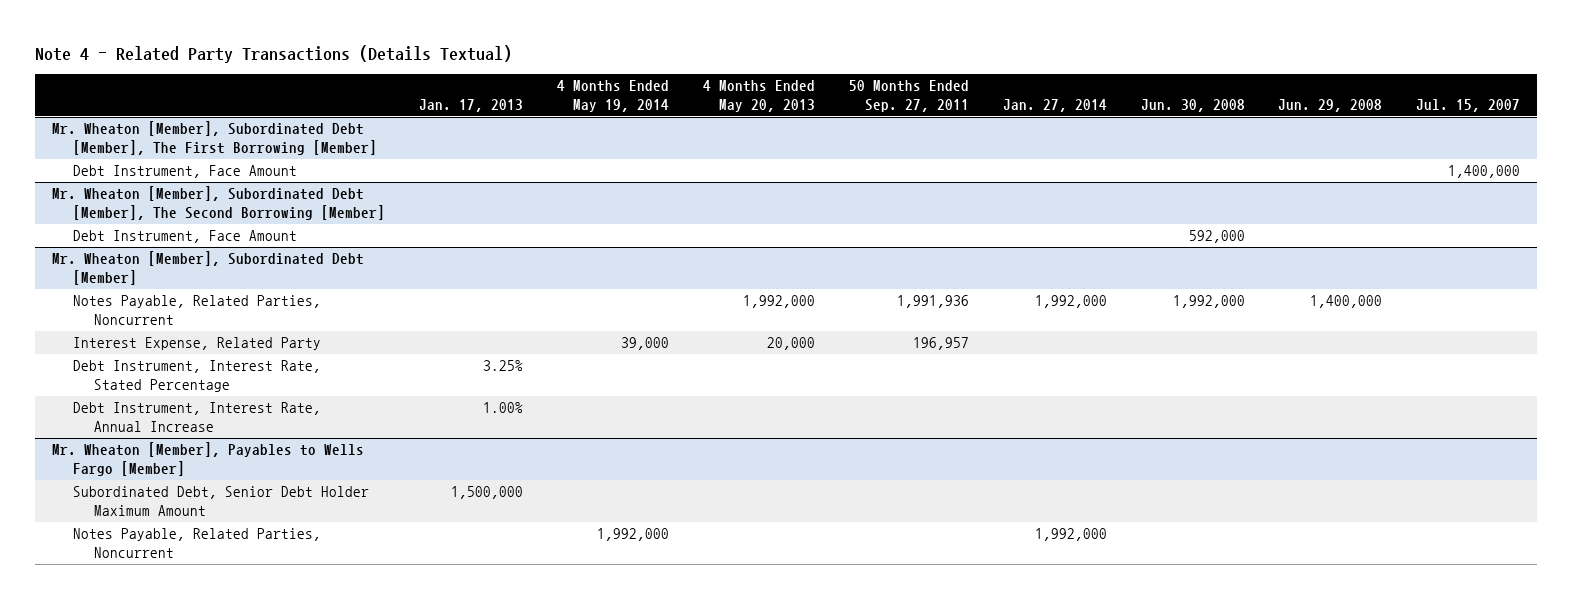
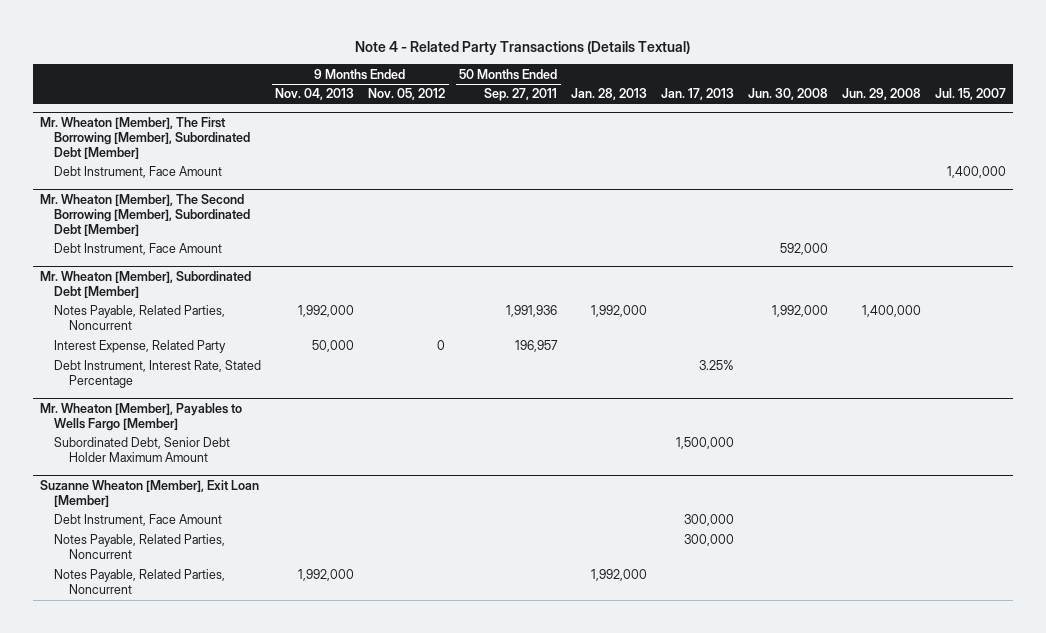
- | Jan. 17, 2013 | 4 Months Ended May 19, 2014 | 4 Months Ended May 20, 2013 | 50 Months Ended Sep. 27, 2011 | Jan. 27, 2014 | Jun. 30, 2008 | Jun. 29, 2008 | Jul. 15, 2007
+ | 9 Months Ended Nov. 04, 2013 | 9 Months Ended Nov. 05, 2012 | 50 Months Ended Sep. 27, 2011 | Jan. 28, 2013 | Jan. 17, 2013 | Jun. 30, 2008 | Jun. 29, 2008 | Jul. 15, 2007
- Mr. Wheaton [Member], Subordinated Debt [Member], The First Borrowing [Member]
+ Mr. Wheaton [Member], The First Borrowing [Member], Subordinated Debt [Member]
- Mr. Wheaton [Member], Subordinated Debt [Member], The Second Borrowing [Member]
+ Mr. Wheaton [Member], The Second Borrowing [Member], Subordinated Debt [Member]
@ Mr. Wheaton [Member], Subordinated Debt [Member]
- Debt Instrument, Interest Rate, Annual Increase | 1.00% | | | | | | |
@ Mr. Wheaton [Member], Payables to Wells Fargo [Member]
- Notes Payable, Related Parties, Noncurrent | | 1,992,000 | | | 1,992,000 | | |
+ Suzanne Wheaton [Member], Exit Loan [Member]
+ Debt Instrument, Face Amount | | | | | 300,000 | | |
+ Notes Payable, Related Parties, Noncurrent | | | | | 300,000 | | |
+ Notes Payable, Related Parties, Noncurrent | 1,992,000 | | | 1,992,000 | | | |

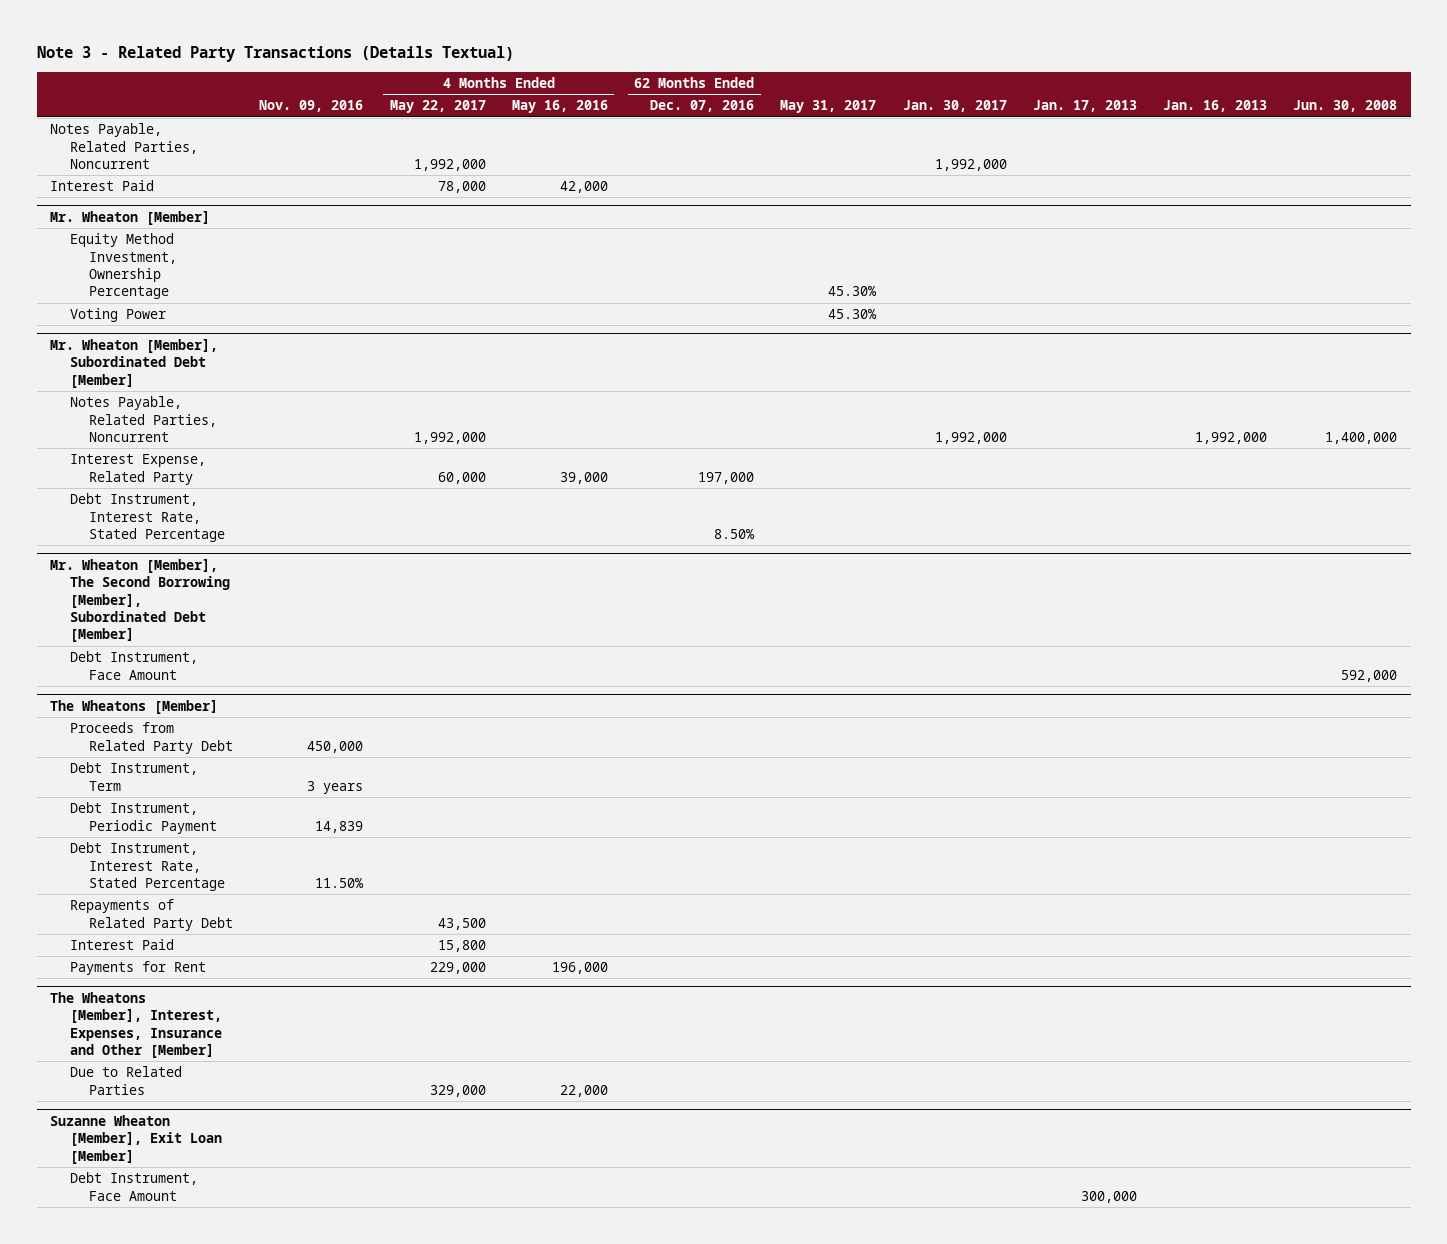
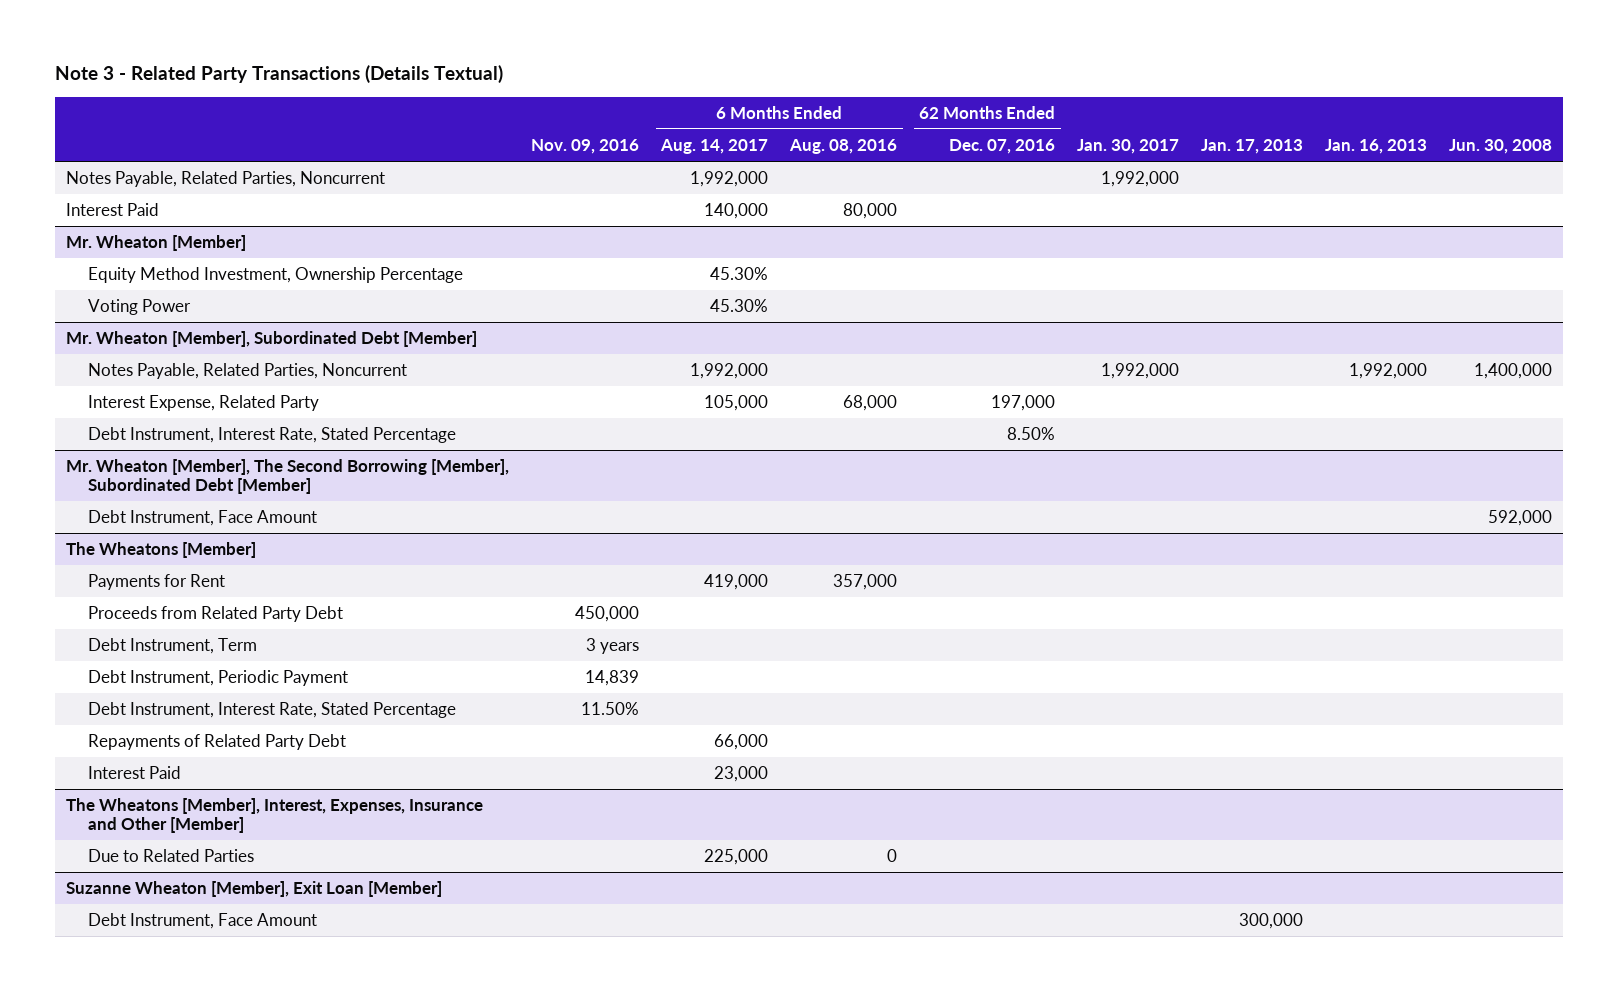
- | Nov. 09, 2016 | 4 Months Ended May 22, 2017 | 4 Months Ended May 16, 2016 | 62 Months Ended Dec. 07, 2016 | May 31, 2017 | Jan. 30, 2017 | Jan. 17, 2013 | Jan. 16, 2013 | Jun. 30, 2008
+ | Nov. 09, 2016 | 6 Months Ended Aug. 14, 2017 | 6 Months Ended Aug. 08, 2016 | 62 Months Ended Dec. 07, 2016 | Jan. 30, 2017 | Jan. 17, 2013 | Jan. 16, 2013 | Jun. 30, 2008
@ The Wheatons [Member]
moved up: Payments for Rent | | 419,000 | 357,000 | | | | |

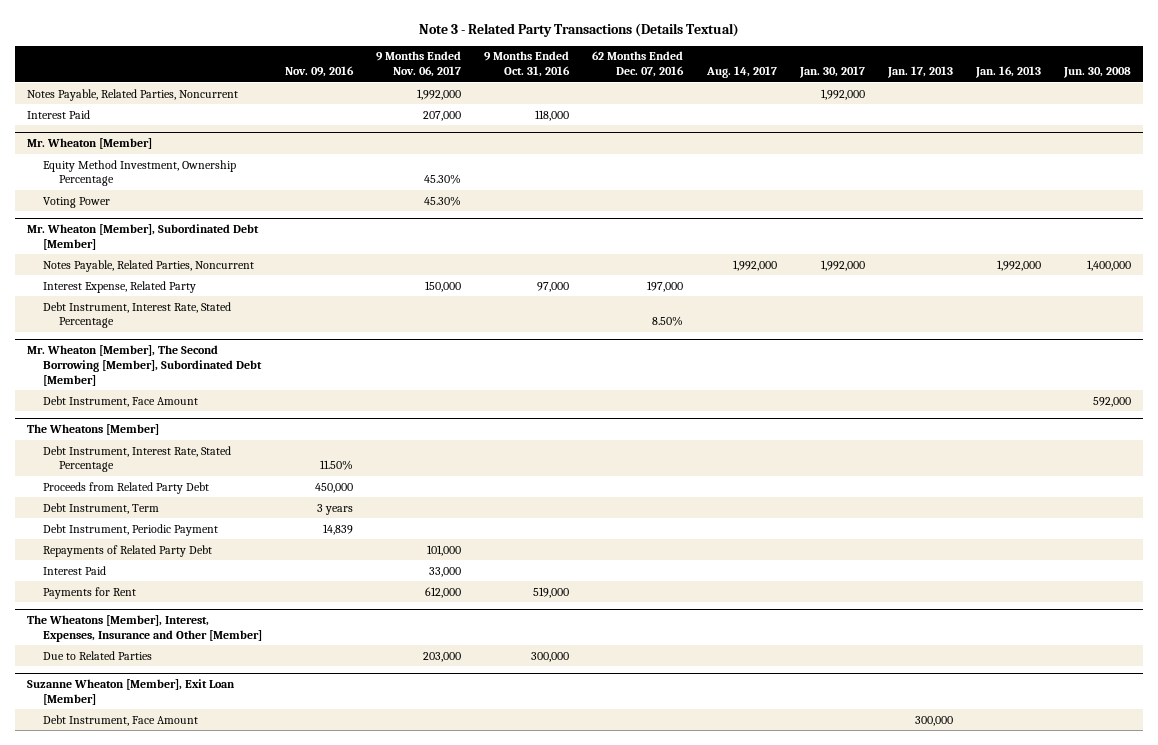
- | Nov. 09, 2016 | 6 Months Ended Aug. 14, 2017 | 6 Months Ended Aug. 08, 2016 | 62 Months Ended Dec. 07, 2016 | Jan. 30, 2017 | Jan. 17, 2013 | Jan. 16, 2013 | Jun. 30, 2008
+ | Nov. 09, 2016 | 9 Months Ended Nov. 06, 2017 | 9 Months Ended Oct. 31, 2016 | 62 Months Ended Dec. 07, 2016 | Aug. 14, 2017 | Jan. 30, 2017 | Jan. 17, 2013 | Jan. 16, 2013 | Jun. 30, 2008
@ The Wheatons [Member]
moved up: Debt Instrument, Interest Rate, Stated Percentage | 11.50% | | | | | | | |
moved down: Payments for Rent | | 612,000 | 519,000 | | | | | |

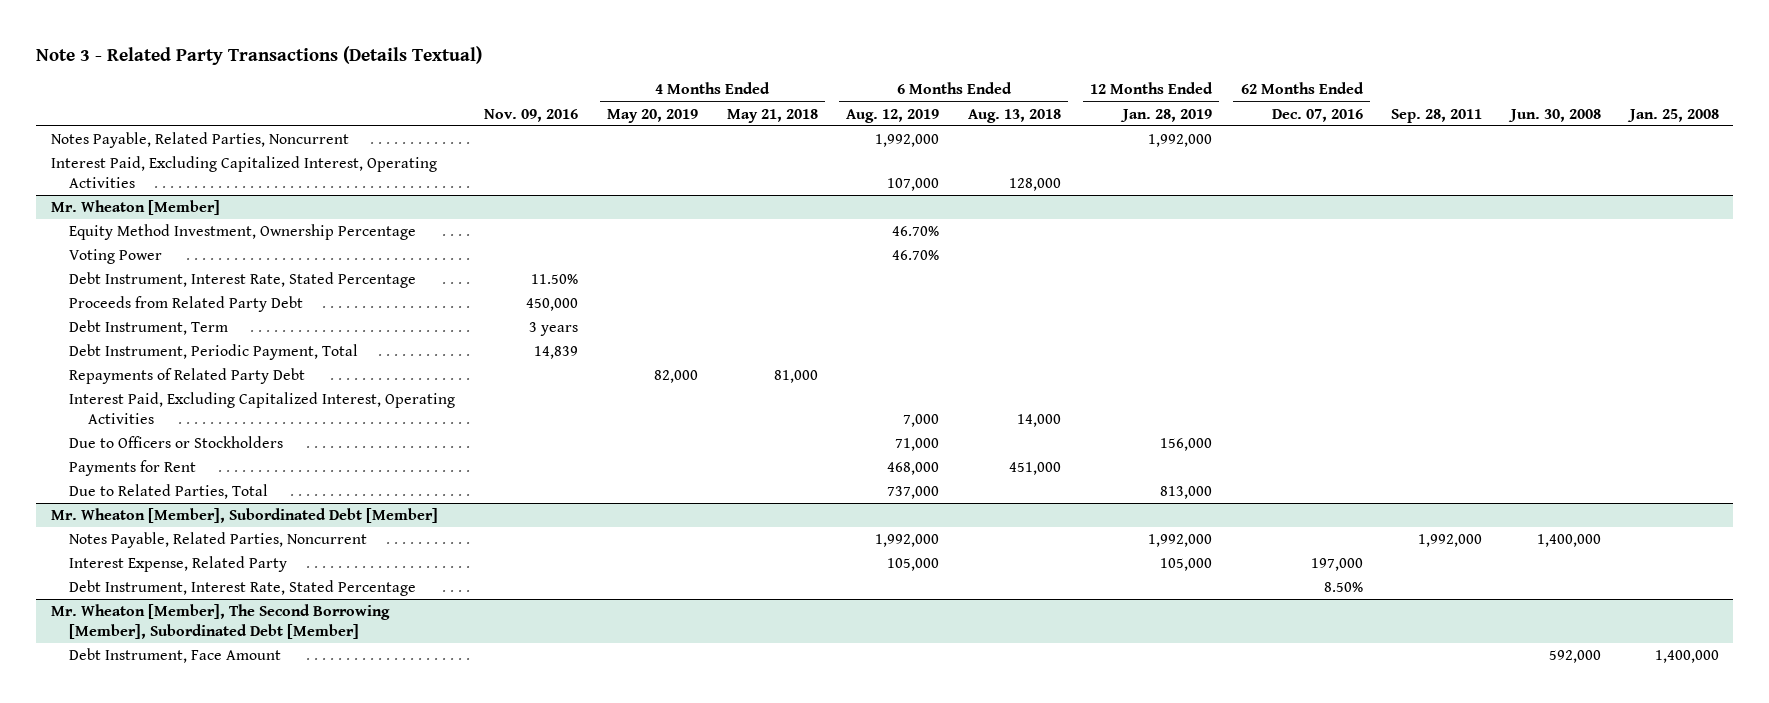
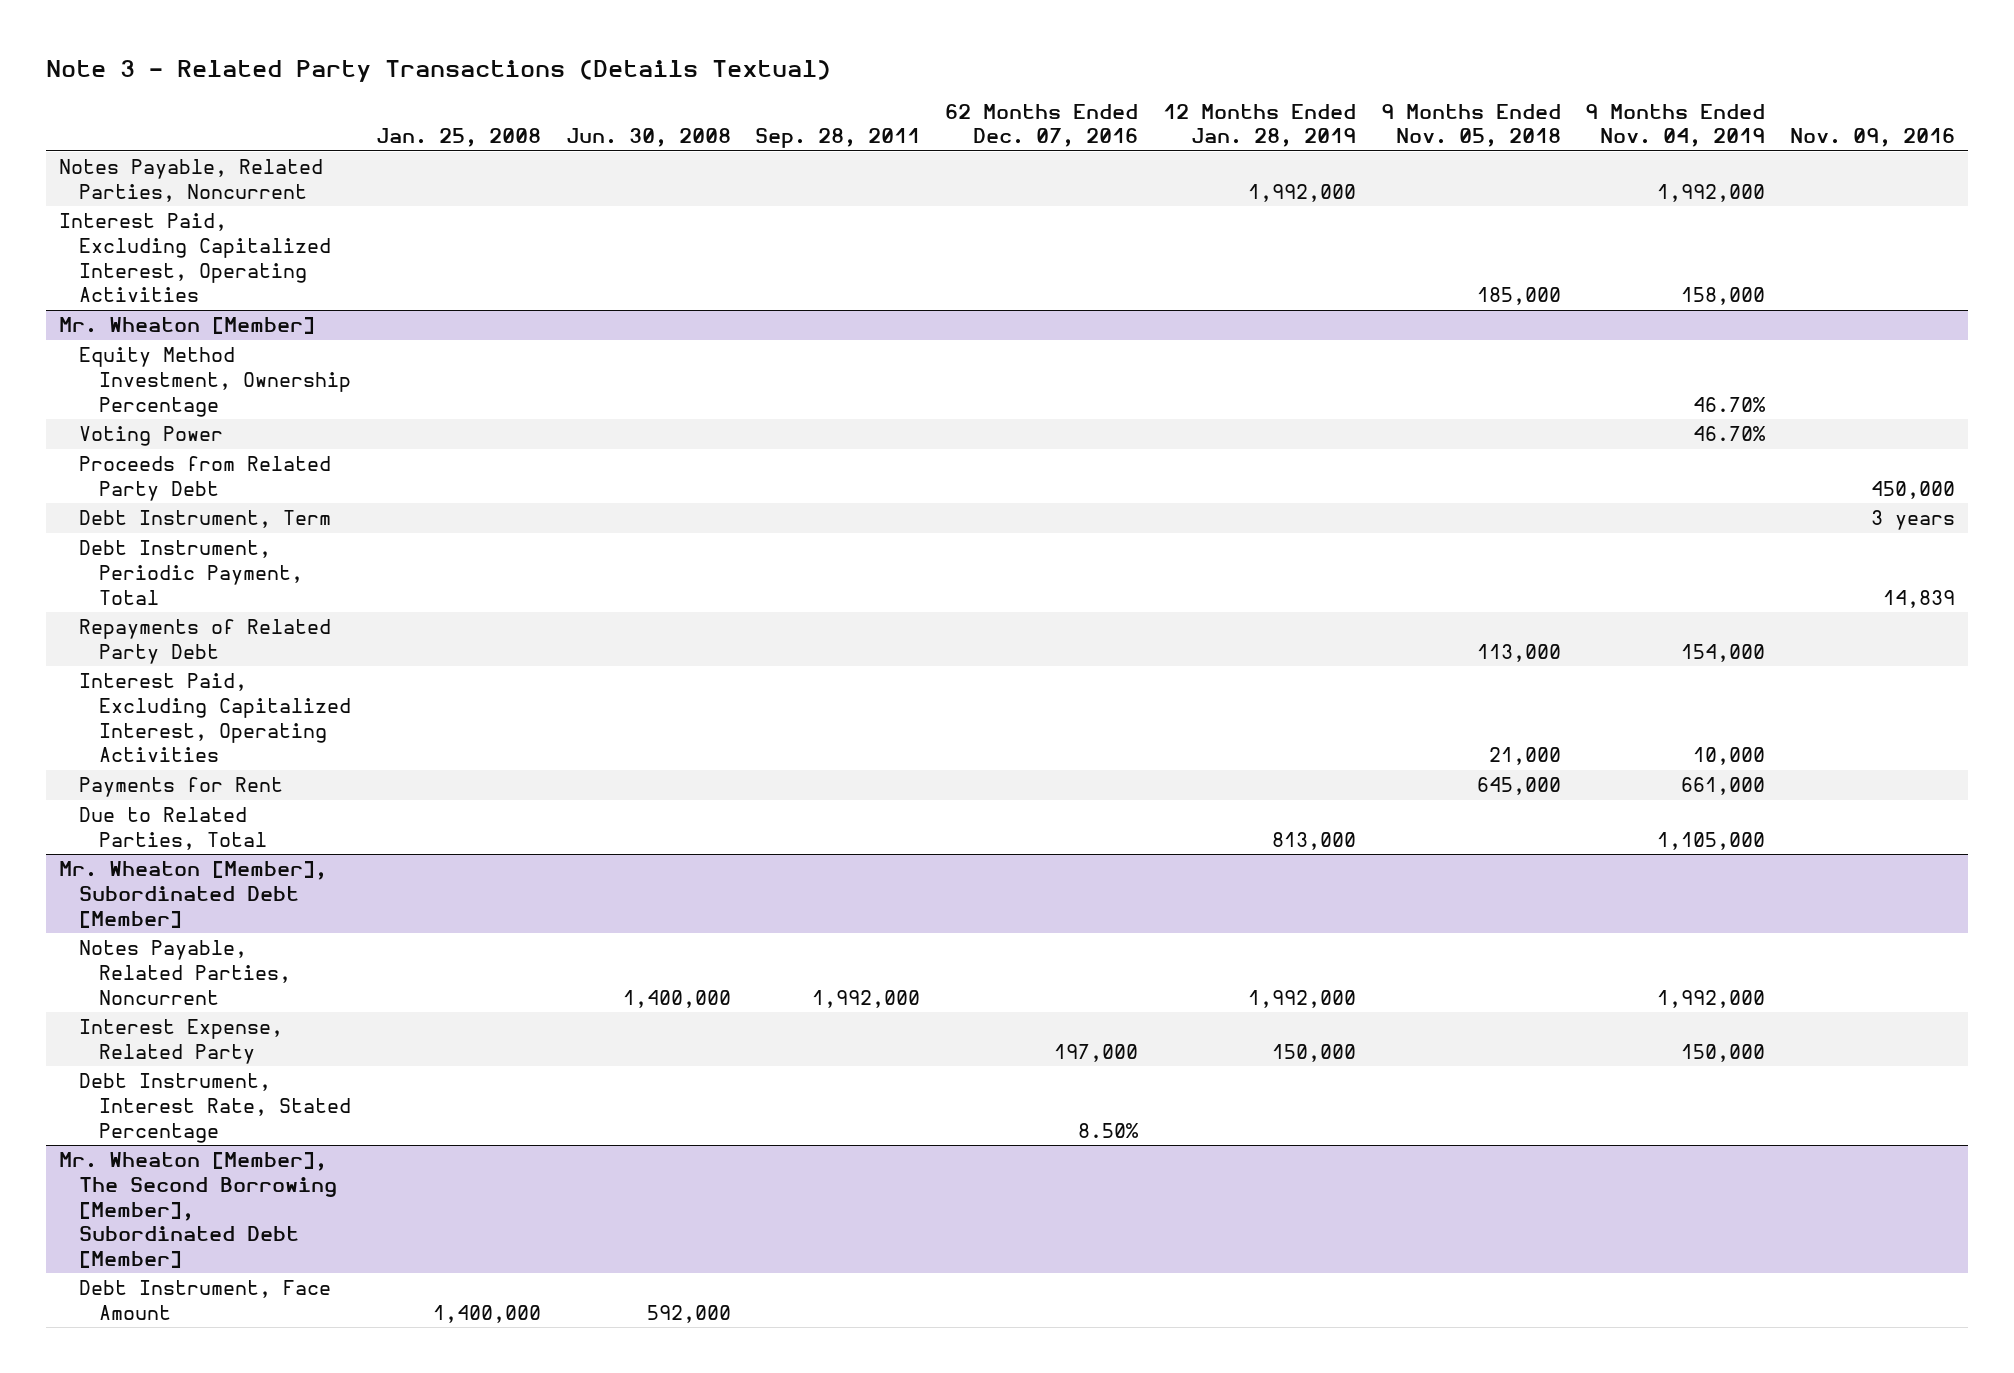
- | Nov. 09, 2016 | 4 Months Ended May 20, 2019 | 4 Months Ended May 21, 2018 | 6 Months Ended Aug. 12, 2019 | 6 Months Ended Aug. 13, 2018 | 12 Months Ended Jan. 28, 2019 | 62 Months Ended Dec. 07, 2016 | Sep. 28, 2011 | Jun. 30, 2008 | Jan. 25, 2008
+ | Jan. 25, 2008 | Jun. 30, 2008 | Sep. 28, 2011 | 62 Months Ended Dec. 07, 2016 | 12 Months Ended Jan. 28, 2019 | 9 Months Ended Nov. 05, 2018 | 9 Months Ended Nov. 04, 2019 | Nov. 09, 2016
@ Mr. Wheaton [Member]
- Debt Instrument, Interest Rate, Stated Percentage | 11.50% | | | | | | | | |
- Due to Officers or Stockholders | | | | 71,000 | | 156,000 | | | |
@ Mr. Wheaton [Member], Subordinated Debt [Member]
- Interest Expense, Related Party | | | | 105,000 | | 105,000 | 197,000 | | |
+ Interest Expense, Related Party | | | | 197,000 | 150,000 | | 150,000 |

